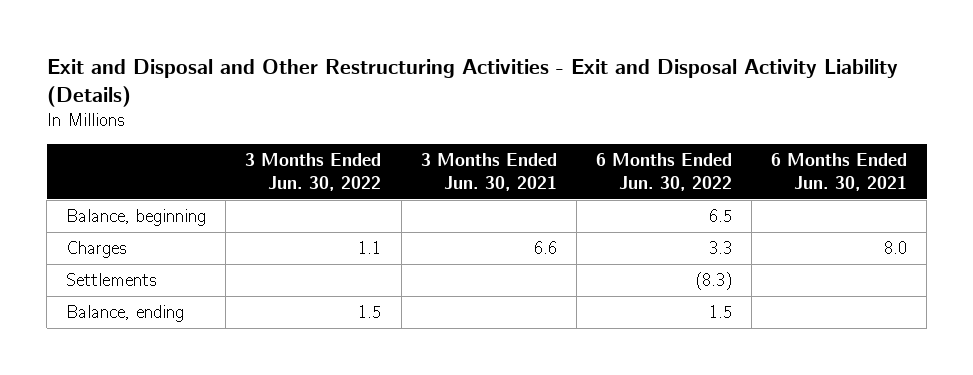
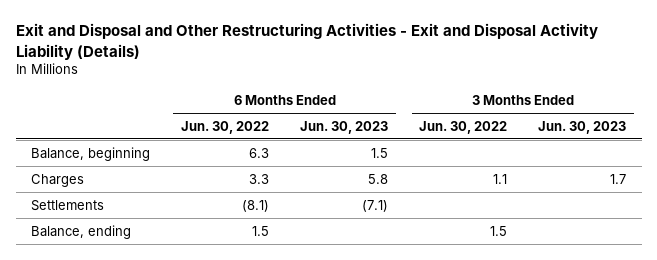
- | 3 Months Ended Jun. 30, 2022 | 3 Months Ended Jun. 30, 2021 | 6 Months Ended Jun. 30, 2022 | 6 Months Ended Jun. 30, 2021
+ | 6 Months Ended Jun. 30, 2022 | 6 Months Ended Jun. 30, 2023 | 3 Months Ended Jun. 30, 2022 | 3 Months Ended Jun. 30, 2023
- Balance, beginning | | | 6.5 |
+ Balance, beginning | 6.3 | 1.5 | |
- Settlements | | | (8.3) |
+ Settlements | (8.1) | (7.1) | |

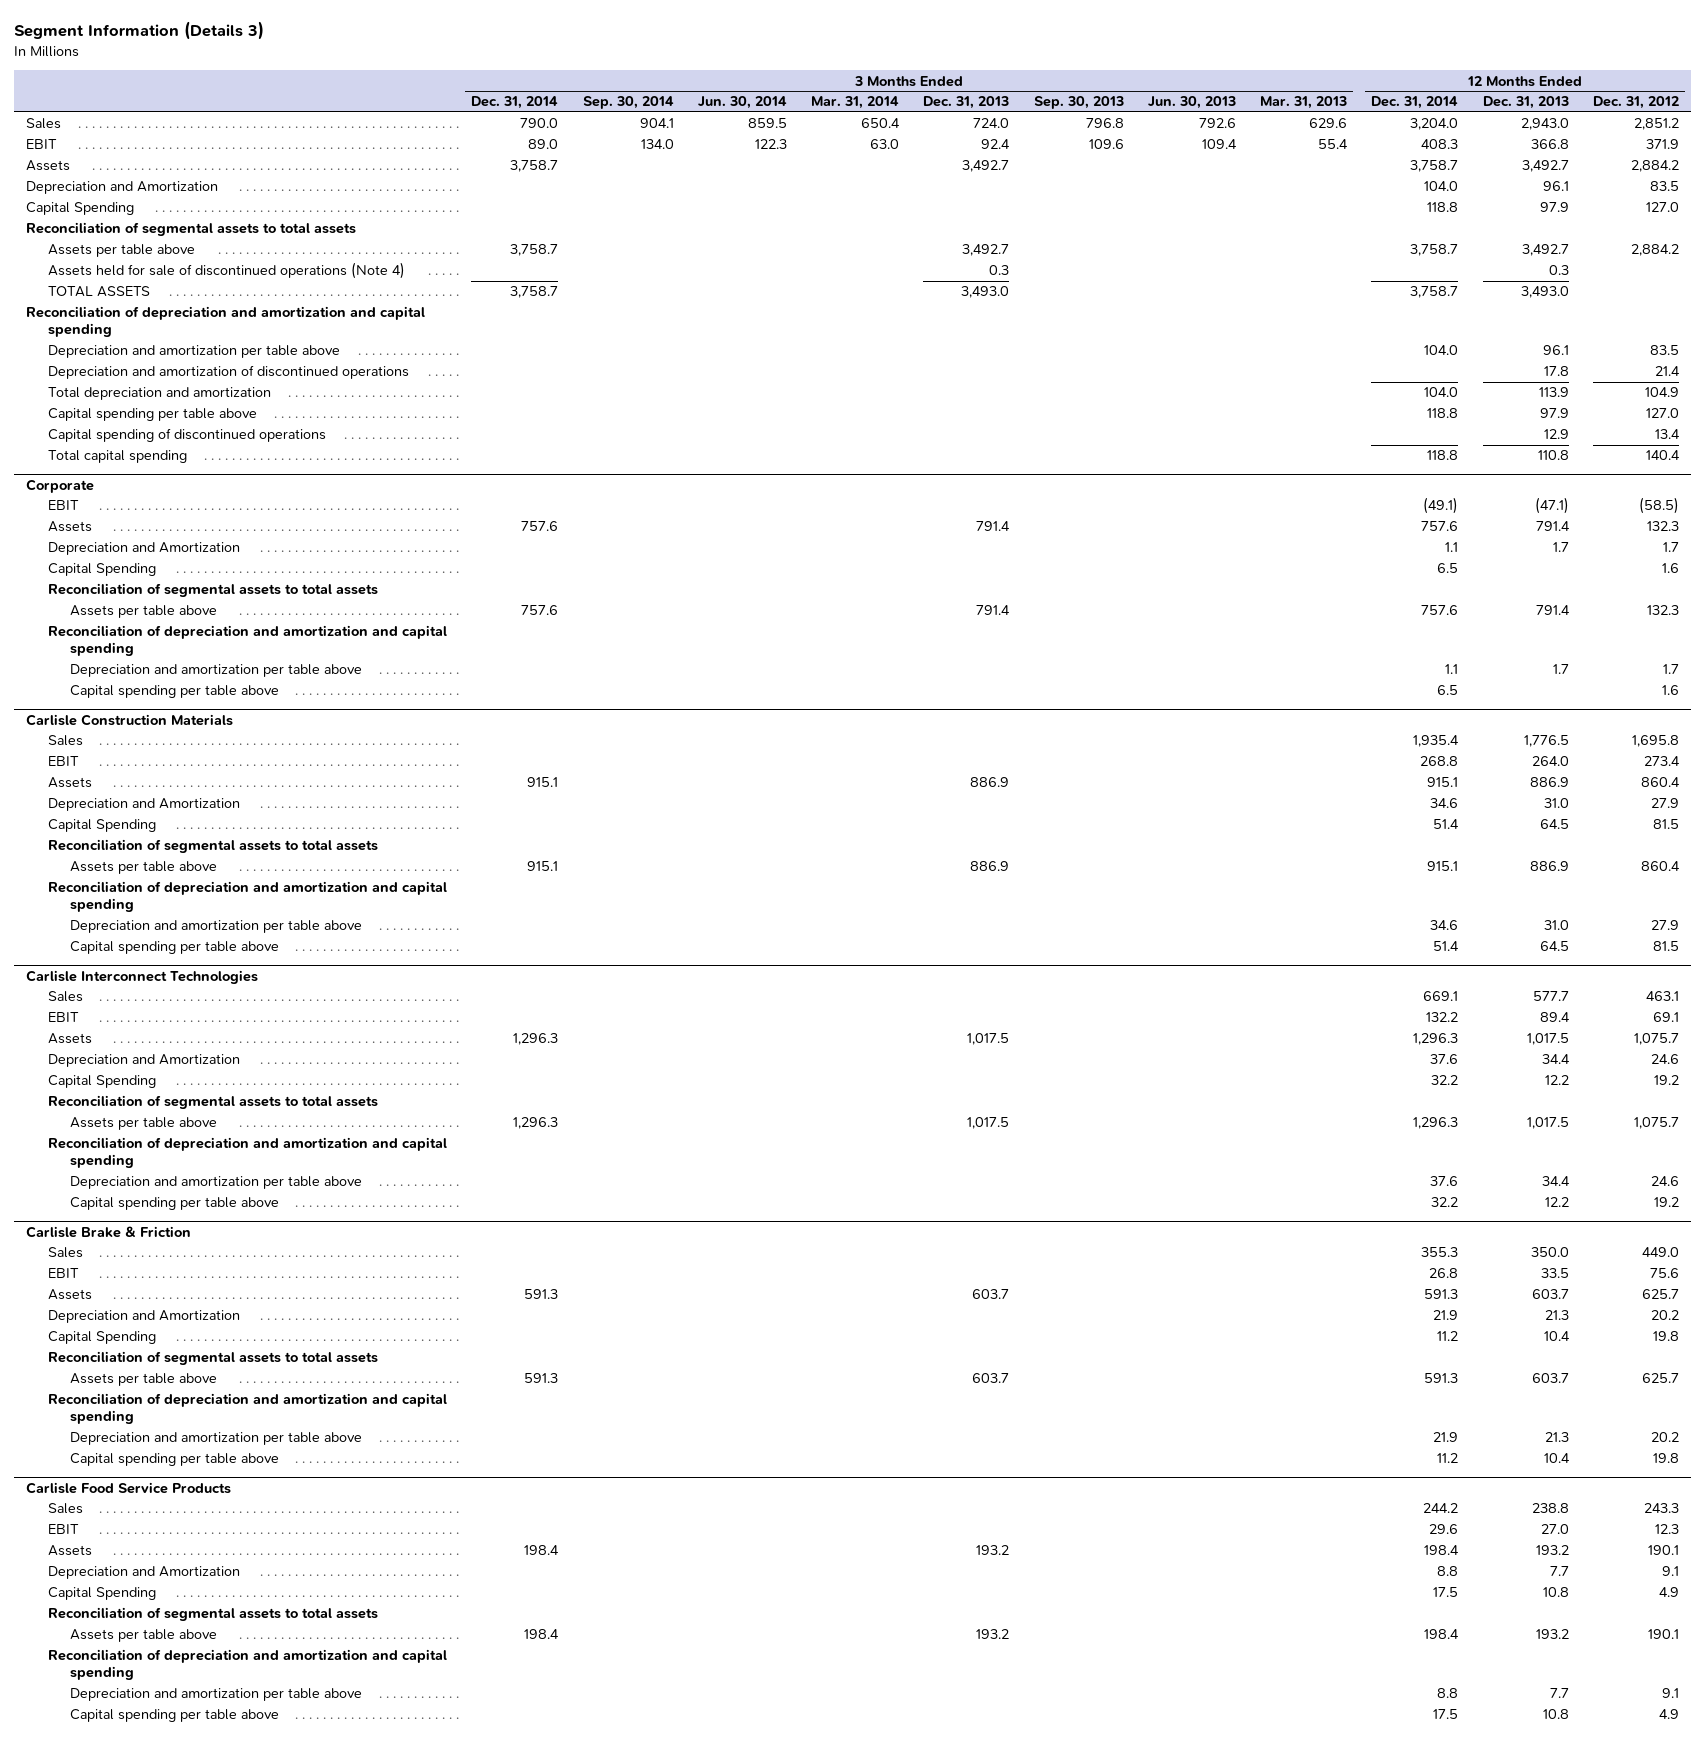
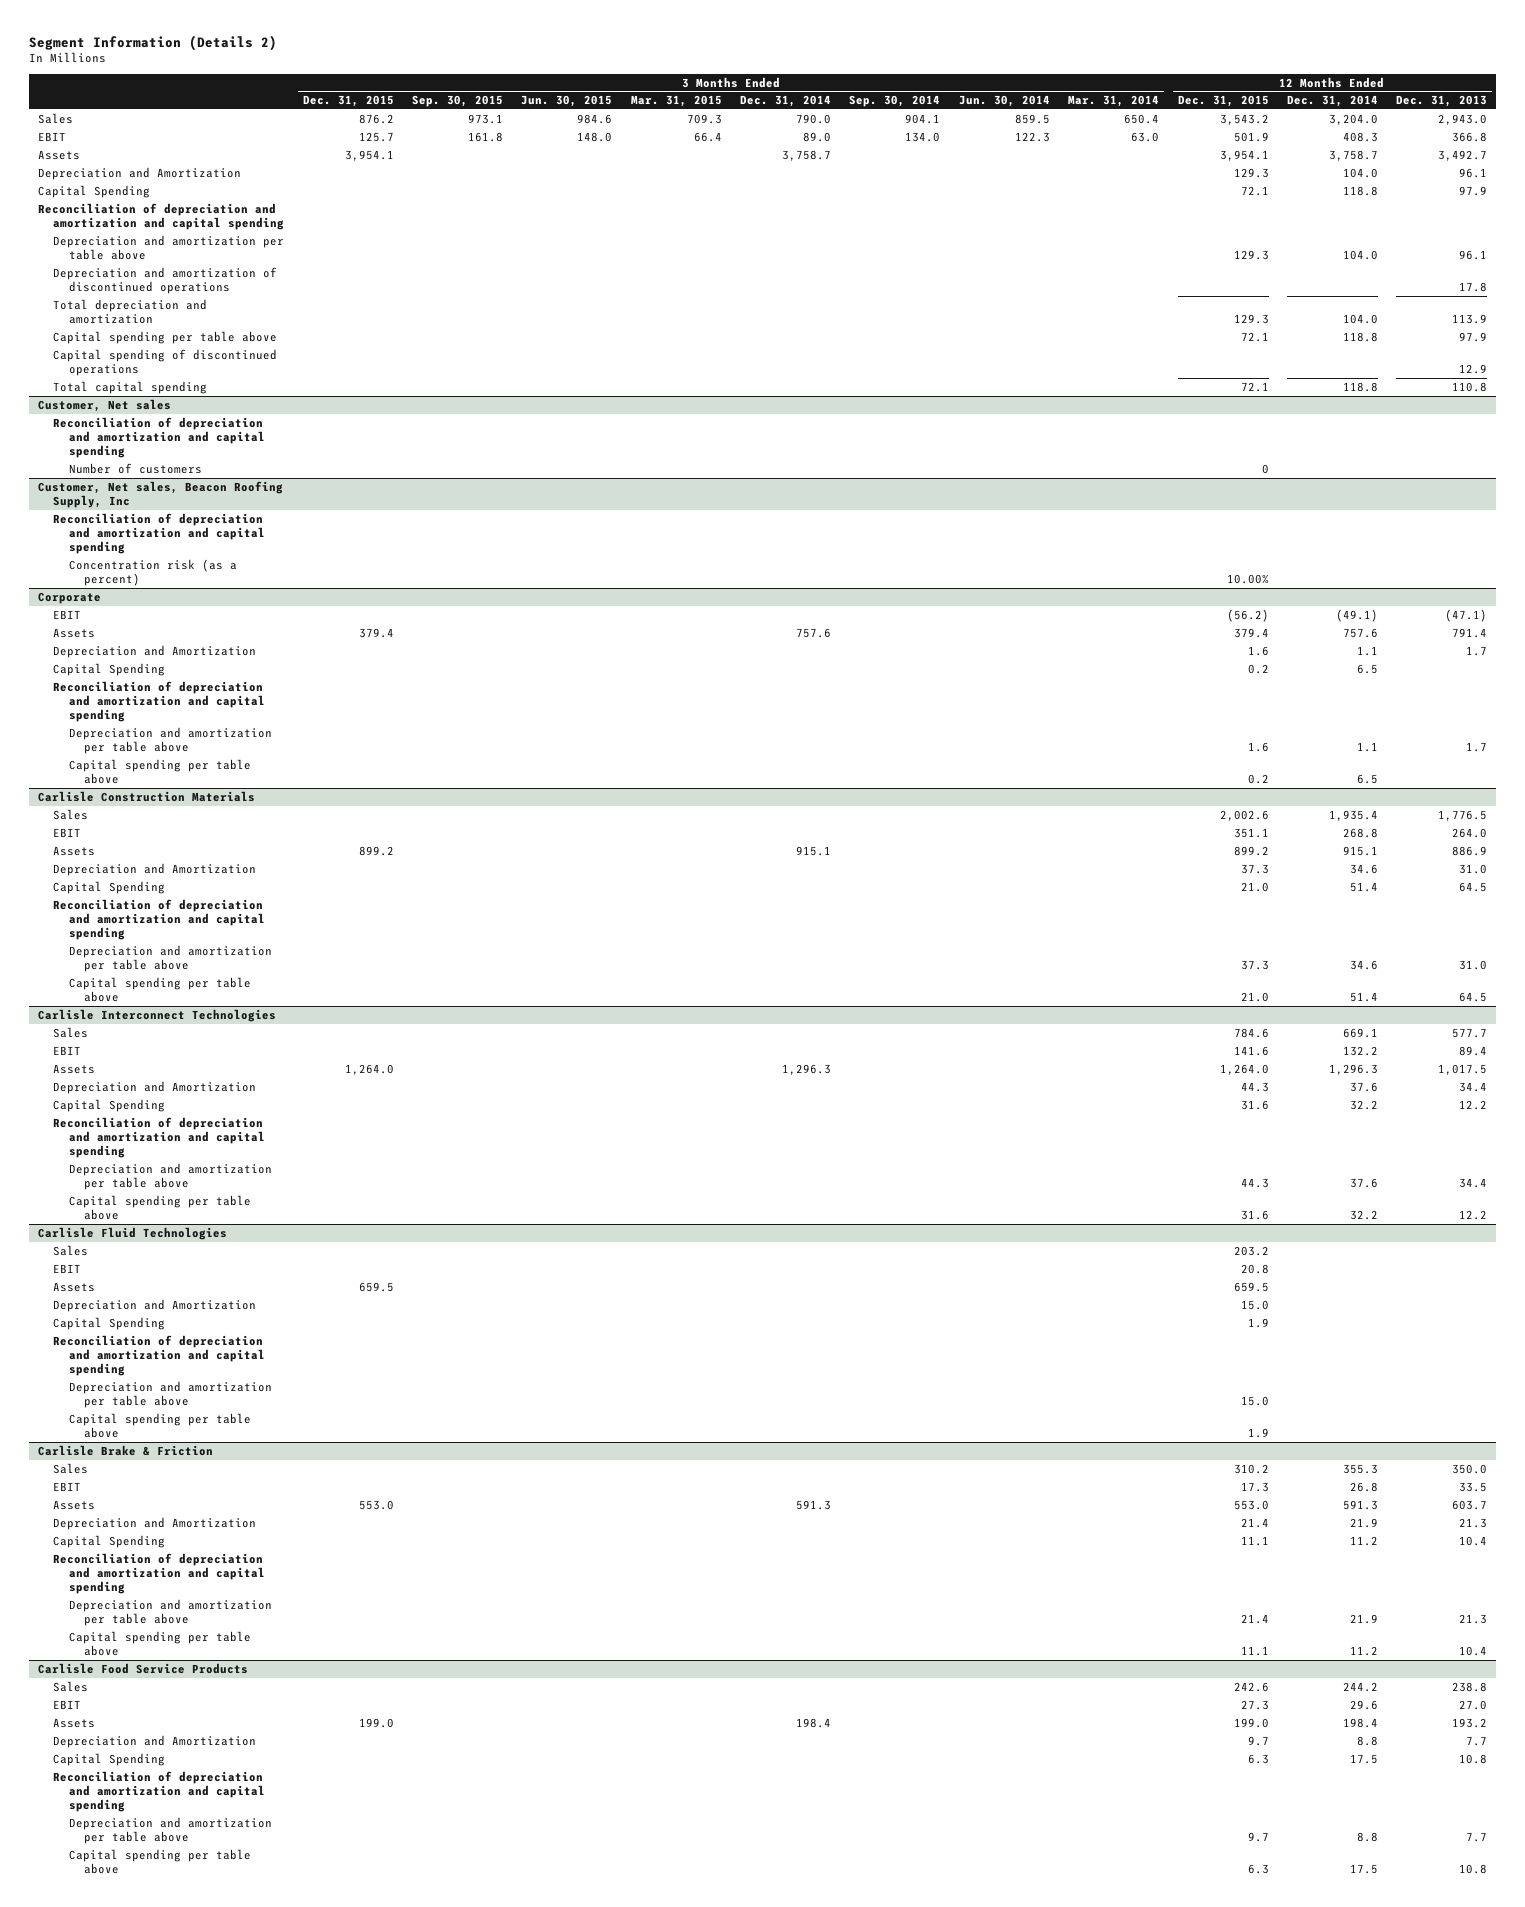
- Segment Information (Details 3)
+ Segment Information (Details 2)
- | 3 Months Ended Dec. 31, 2014 | 3 Months Ended Sep. 30, 2014 | 3 Months Ended Jun. 30, 2014 | 3 Months Ended Mar. 31, 2014 | 3 Months Ended Dec. 31, 2013 | 3 Months Ended Sep. 30, 2013 | 3 Months Ended Jun. 30, 2013 | 3 Months Ended Mar. 31, 2013 | 12 Months Ended Dec. 31, 2014 | 12 Months Ended Dec. 31, 2013 | 12 Months Ended Dec. 31, 2012
+ | 3 Months Ended Dec. 31, 2015 | 3 Months Ended Sep. 30, 2015 | 3 Months Ended Jun. 30, 2015 | 3 Months Ended Mar. 31, 2015 | 3 Months Ended Dec. 31, 2014 | 3 Months Ended Sep. 30, 2014 | 3 Months Ended Jun. 30, 2014 | 3 Months Ended Mar. 31, 2014 | 12 Months Ended Dec. 31, 2015 | 12 Months Ended Dec. 31, 2014 | 12 Months Ended Dec. 31, 2013
- Reconciliation of segmental assets to total assets
- Assets per table above | 3,758.7 | | | | 3,492.7 | | | | 3,758.7 | 3,492.7 | 2,884.2
- Assets held for sale of discontinued operations (Note 4) | | | | | 0.3 | | | | | 0.3 |
- TOTAL ASSETS | 3,758.7 | | | | 3,493.0 | | | | 3,758.7 | 3,493.0 |
+ Customer, Net sales
+ Reconciliation of depreciation and amortization and capital spending
+ Number of customers | | | | | | | | | 0 | |
+ Customer, Net sales, Beacon Roofing Supply, Inc
+ Reconciliation of depreciation and amortization and capital spending
+ Concentration risk (as a percent) | | | | | | | | | 10.00% | |
@ Corporate
- Reconciliation of segmental assets to total assets
- Assets per table above | 757.6 | | | | 791.4 | | | | 757.6 | 791.4 | 132.3
@ Carlisle Construction Materials
- Reconciliation of segmental assets to total assets
- Assets per table above | 915.1 | | | | 886.9 | | | | 915.1 | 886.9 | 860.4
@ Carlisle Interconnect Technologies
- Reconciliation of segmental assets to total assets
- Assets per table above | 1,296.3 | | | | 1,017.5 | | | | 1,296.3 | 1,017.5 | 1,075.7
+ Carlisle Fluid Technologies
+ Sales | | | | | | | | | 203.2 | |
+ EBIT | | | | | | | | | 20.8 | |
+ Assets | 659.5 | | | | | | | | 659.5 | |
+ Depreciation and Amortization | | | | | | | | | 15.0 | |
+ Capital Spending | | | | | | | | | 1.9 | |
+ Reconciliation of depreciation and amortization and capital spending
+ Depreciation and amortization per table above | | | | | | | | | 15.0 | |
+ Capital spending per table above | | | | | | | | | 1.9 | |
@ Carlisle Brake & Friction
- Reconciliation of segmental assets to total assets
- Assets per table above | 591.3 | | | | 603.7 | | | | 591.3 | 603.7 | 625.7
@ Carlisle Food Service Products
- Reconciliation of segmental assets to total assets
- Assets per table above | 198.4 | | | | 193.2 | | | | 198.4 | 193.2 | 190.1

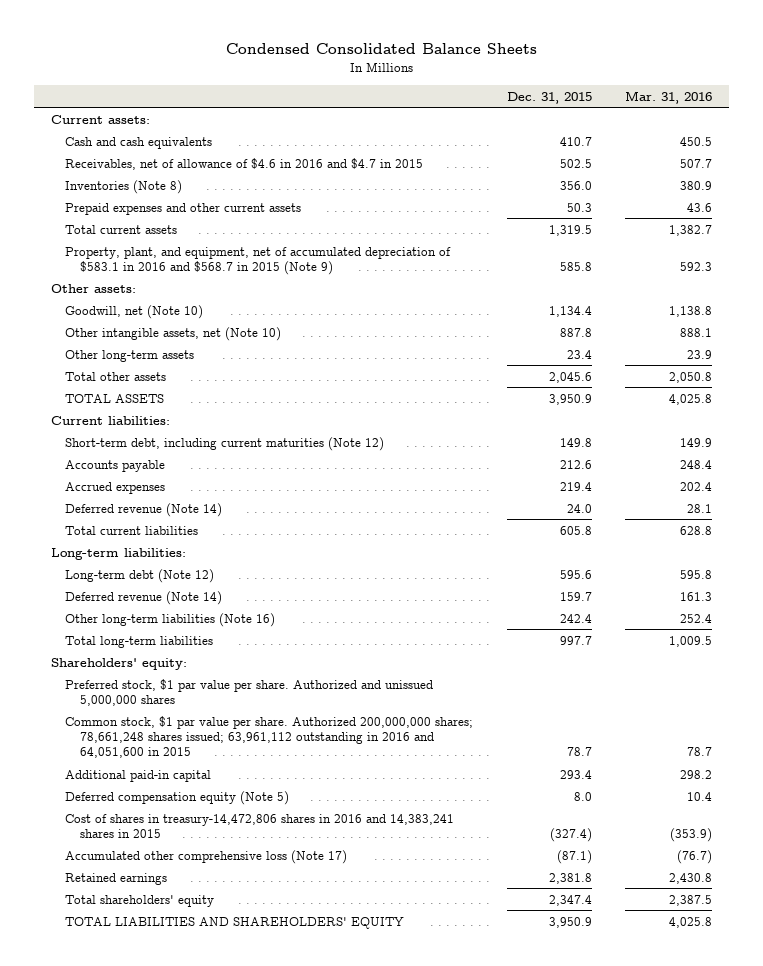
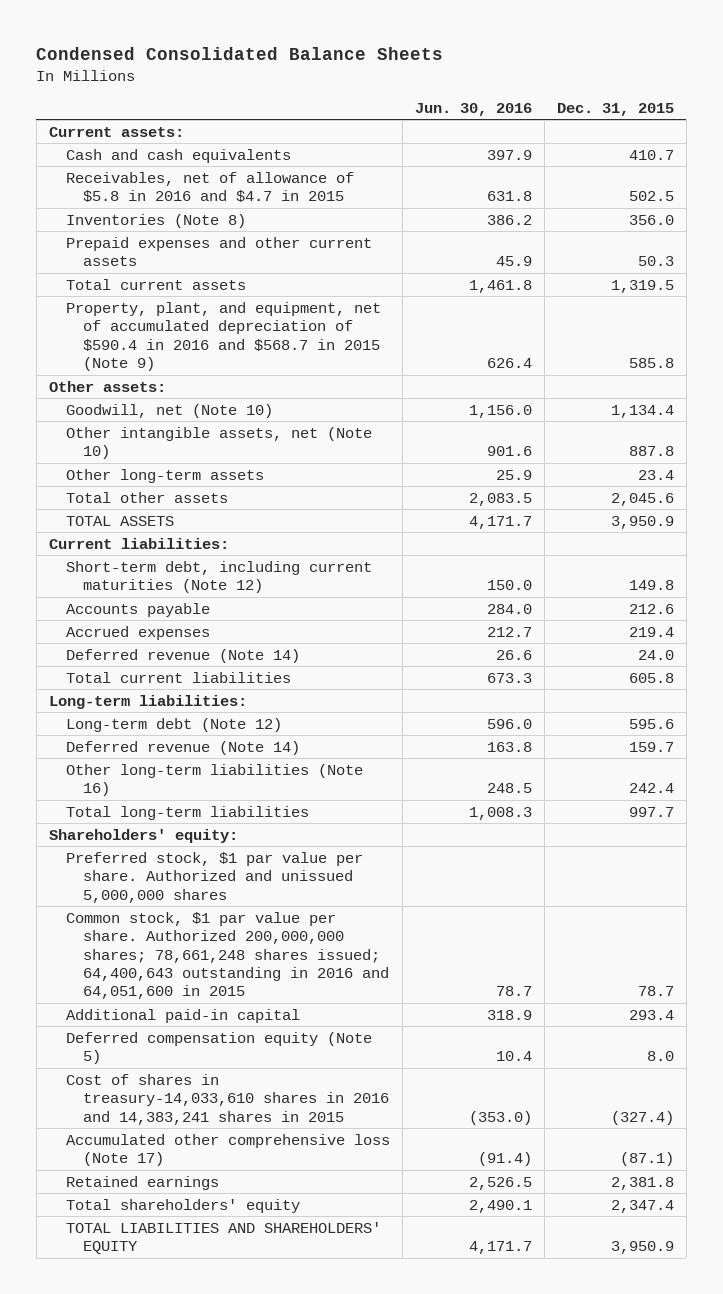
- | Dec. 31, 2015 | Mar. 31, 2016
+ | Jun. 30, 2016 | Dec. 31, 2015
- Receivables, net of allowance of $4.6 in 2016 and $4.7 in 2015 | 502.5 | 507.7
+ Receivables, net of allowance of $5.8 in 2016 and $4.7 in 2015 | 631.8 | 502.5
- Property, plant, and equipment, net of accumulated depreciation of $583.1 in 2016 and $568.7 in 2015 (Note 9) | 585.8 | 592.3
+ Property, plant, and equipment, net of accumulated depreciation of $590.4 in 2016 and $568.7 in 2015 (Note 9) | 626.4 | 585.8
- Common stock, $1 par value per share. Authorized 200,000,000 shares; 78,661,248 shares issued; 63,961,112 outstanding in 2016 and 64,051,600 in 2015 | 78.7 | 78.7
+ Common stock, $1 par value per share. Authorized 200,000,000 shares; 78,661,248 shares issued; 64,400,643 outstanding in 2016 and 64,051,600 in 2015 | 78.7 | 78.7
- Cost of shares in treasury-14,472,806 shares in 2016 and 14,383,241 shares in 2015 | (327.4) | (353.9)
+ Cost of shares in treasury-14,033,610 shares in 2016 and 14,383,241 shares in 2015 | (353.0) | (327.4)

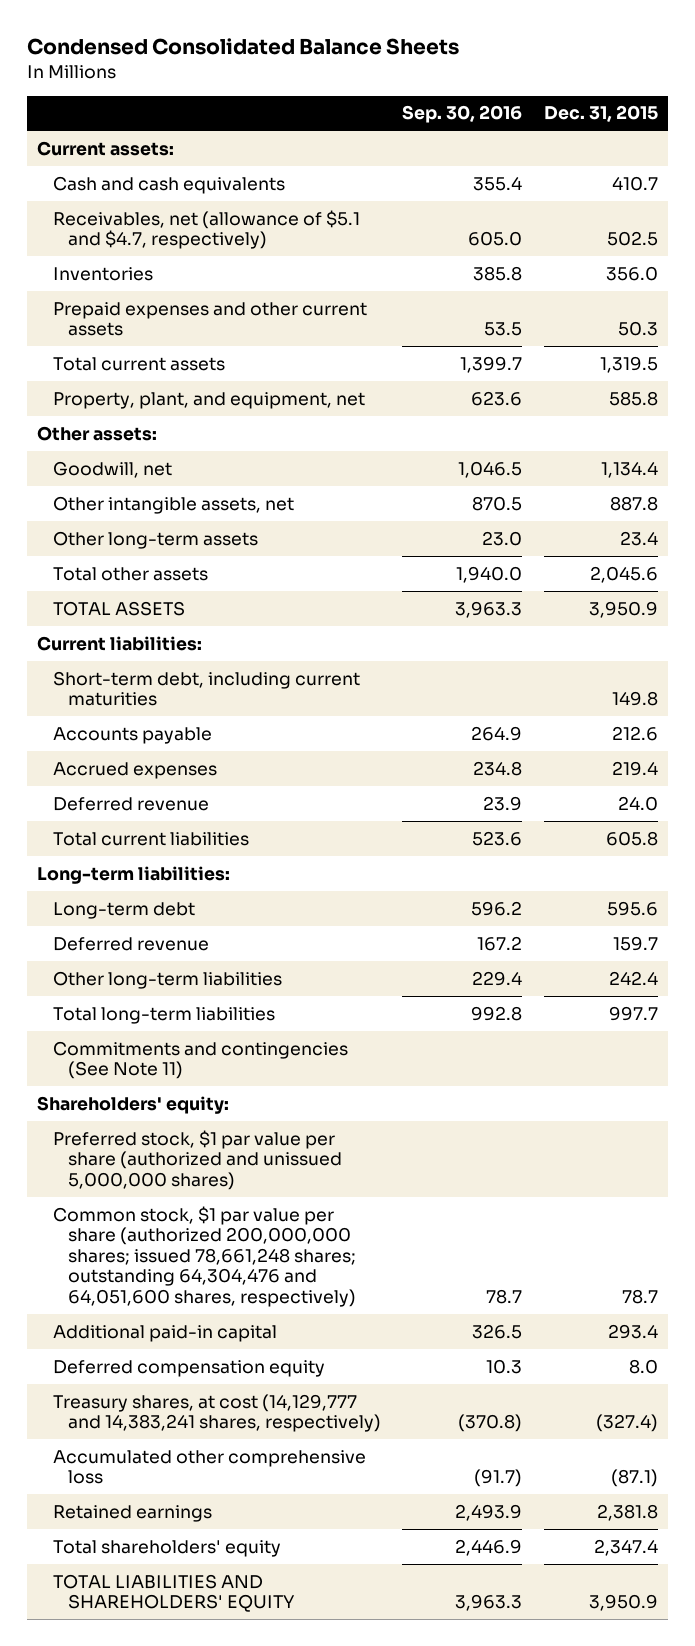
- | Jun. 30, 2016 | Dec. 31, 2015
+ | Sep. 30, 2016 | Dec. 31, 2015
- Receivables, net of allowance of $5.8 in 2016 and $4.7 in 2015 | 631.8 | 502.5
- Inventories (Note 8) | 386.2 | 356.0
+ Receivables, net (allowance of $5.1 and $4.7, respectively) | 605.0 | 502.5
+ Inventories | 385.8 | 356.0
- Property, plant, and equipment, net of accumulated depreciation of $590.4 in 2016 and $568.7 in 2015 (Note 9) | 626.4 | 585.8
+ Property, plant, and equipment, net | 623.6 | 585.8
- Goodwill, net (Note 10) | 1,156.0 | 1,134.4
- Other intangible assets, net (Note 10) | 901.6 | 887.8
+ Goodwill, net | 1,046.5 | 1,134.4
+ Other intangible assets, net | 870.5 | 887.8
- Short-term debt, including current maturities (Note 12) | 150.0 | 149.8
+ Short-term debt, including current maturities | | 149.8
- Deferred revenue (Note 14) | 26.6 | 24.0
+ Deferred revenue | 23.9 | 24.0
- Long-term debt (Note 12) | 596.0 | 595.6
- Deferred revenue (Note 14) | 163.8 | 159.7
- Other long-term liabilities (Note 16) | 248.5 | 242.4
+ Long-term debt | 596.2 | 595.6
+ Deferred revenue | 167.2 | 159.7
+ Other long-term liabilities | 229.4 | 242.4
+ Commitments and contingencies (See Note 11)
- Preferred stock, $1 par value per share. Authorized and unissued 5,000,000 shares
- Common stock, $1 par value per share. Authorized 200,000,000 shares; 78,661,248 shares issued; 64,400,643 outstanding in 2016 and 64,051,600 in 2015 | 78.7 | 78.7
+ Preferred stock, $1 par value per share (authorized and unissued 5,000,000 shares)
+ Common stock, $1 par value per share (authorized 200,000,000 shares; issued 78,661,248 shares; outstanding 64,304,476 and 64,051,600 shares, respectively) | 78.7 | 78.7
- Deferred compensation equity (Note 5) | 10.4 | 8.0
- Cost of shares in treasury-14,033,610 shares in 2016 and 14,383,241 shares in 2015 | (353.0) | (327.4)
- Accumulated other comprehensive loss (Note 17) | (91.4) | (87.1)
+ Deferred compensation equity | 10.3 | 8.0
+ Treasury shares, at cost (14,129,777 and 14,383,241 shares, respectively) | (370.8) | (327.4)
+ Accumulated other comprehensive loss | (91.7) | (87.1)

